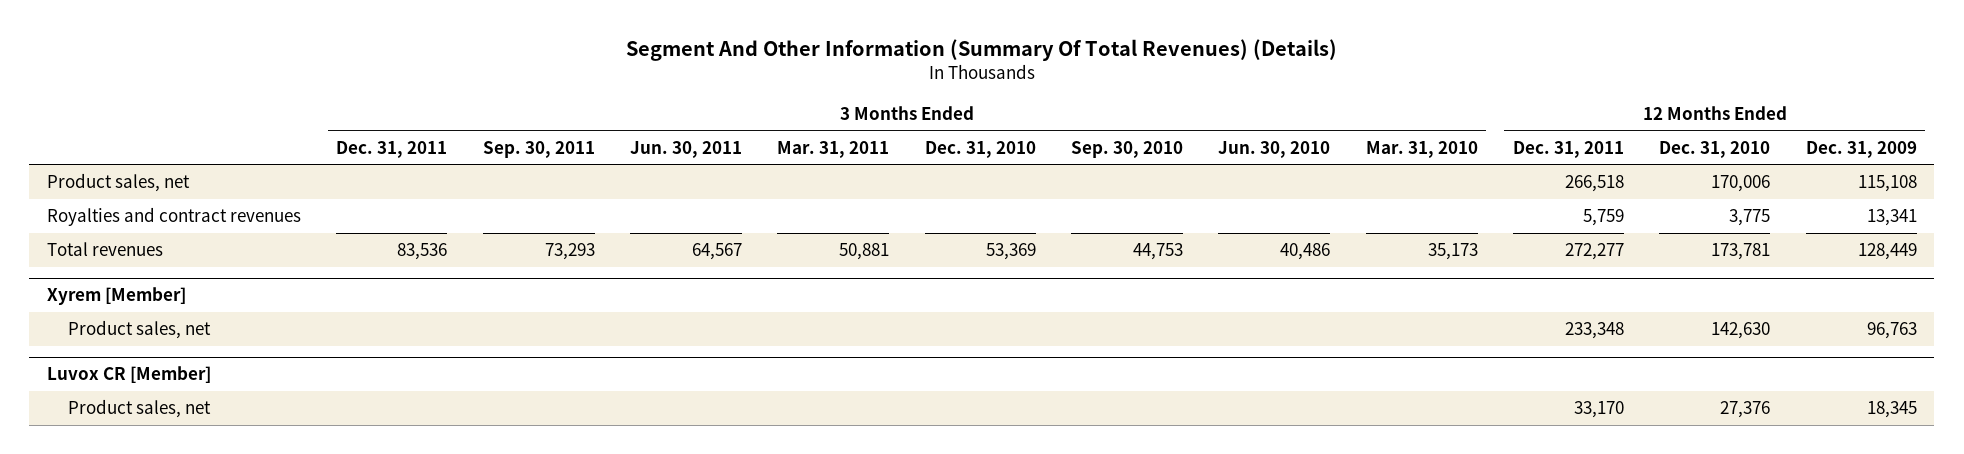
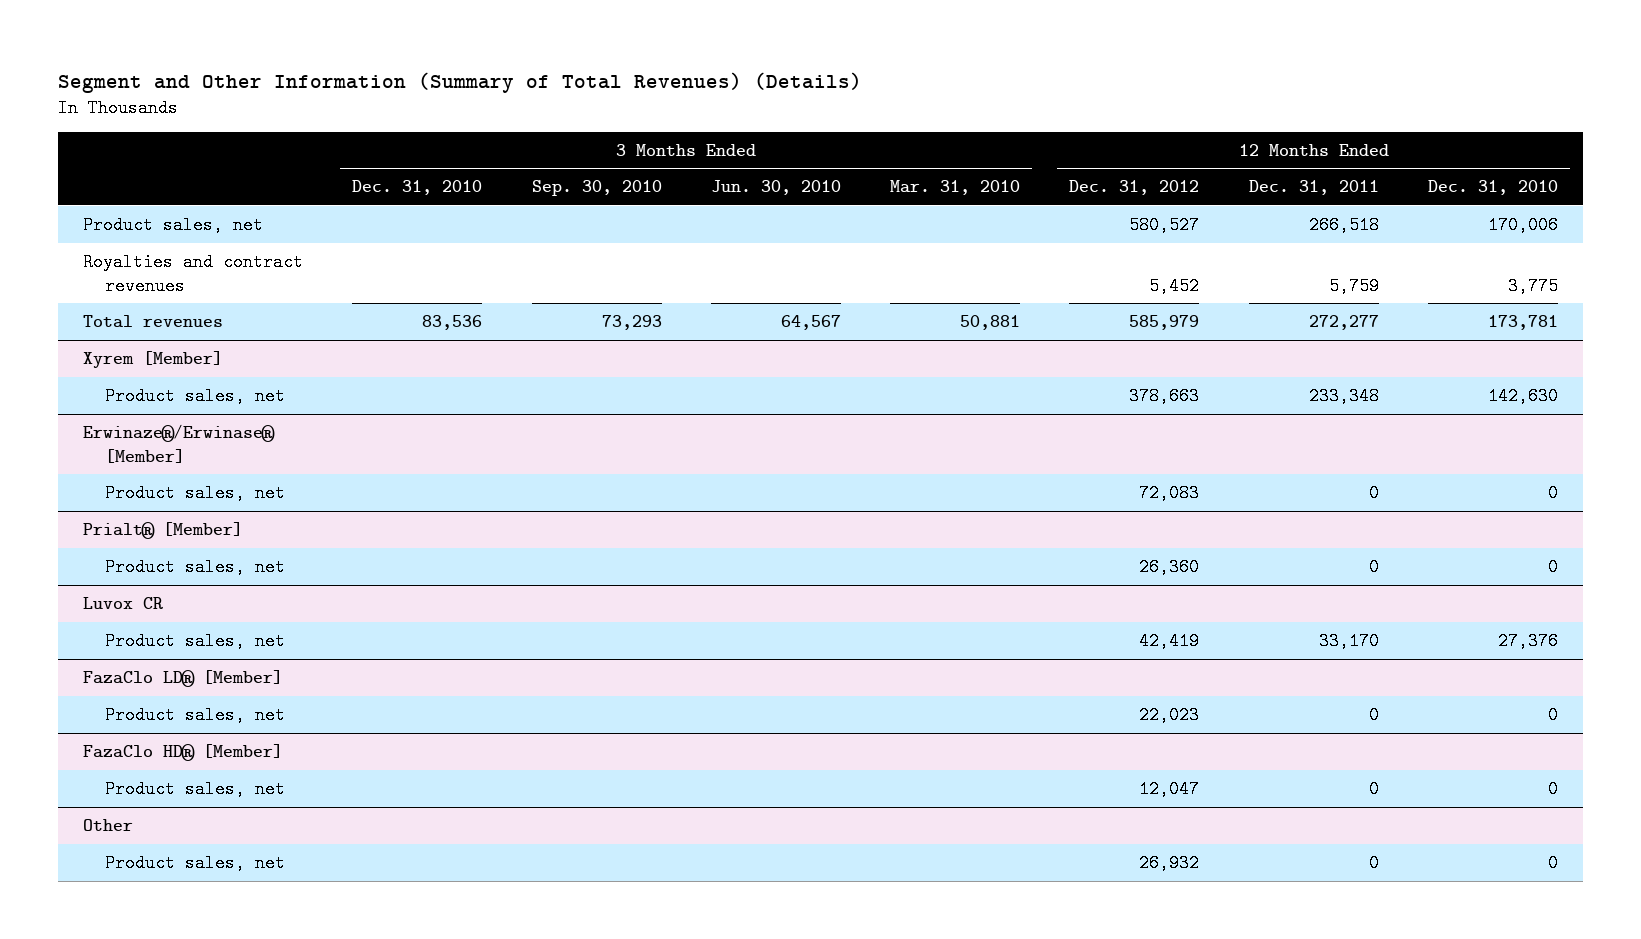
- Segment And Other Information (Summary Of Total Revenues) (Details)
+ Segment and Other Information (Summary of Total Revenues) (Details)
- | 3 Months Ended Dec. 31, 2011 | 3 Months Ended Sep. 30, 2011 | 3 Months Ended Jun. 30, 2011 | 3 Months Ended Mar. 31, 2011 | 3 Months Ended Dec. 31, 2010 | 3 Months Ended Sep. 30, 2010 | 3 Months Ended Jun. 30, 2010 | 3 Months Ended Mar. 31, 2010 | 12 Months Ended Dec. 31, 2011 | 12 Months Ended Dec. 31, 2010 | 12 Months Ended Dec. 31, 2009
+ | 3 Months Ended Dec. 31, 2010 | 3 Months Ended Sep. 30, 2010 | 3 Months Ended Jun. 30, 2010 | 3 Months Ended Mar. 31, 2010 | 12 Months Ended Dec. 31, 2012 | 12 Months Ended Dec. 31, 2011 | 12 Months Ended Dec. 31, 2010
- Total revenues | 83,536 | 73,293 | 64,567 | 50,881 | 53,369 | 44,753 | 40,486 | 35,173 | 272,277 | 173,781 | 128,449
+ Total revenues | 83,536 | 73,293 | 64,567 | 50,881 | 585,979 | 272,277 | 173,781
- Luvox CR [Member]
+ Erwinaze®/Erwinase® [Member]
+ Product sales, net | | | | | 72,083 | 0 | 0
+ Prialt® [Member]
+ Product sales, net | | | | | 26,360 | 0 | 0
+ Luvox CR
+ FazaClo LD® [Member]
+ Product sales, net | | | | | 22,023 | 0 | 0
+ FazaClo HD® [Member]
+ Product sales, net | | | | | 12,047 | 0 | 0
+ Other
+ Product sales, net | | | | | 26,932 | 0 | 0

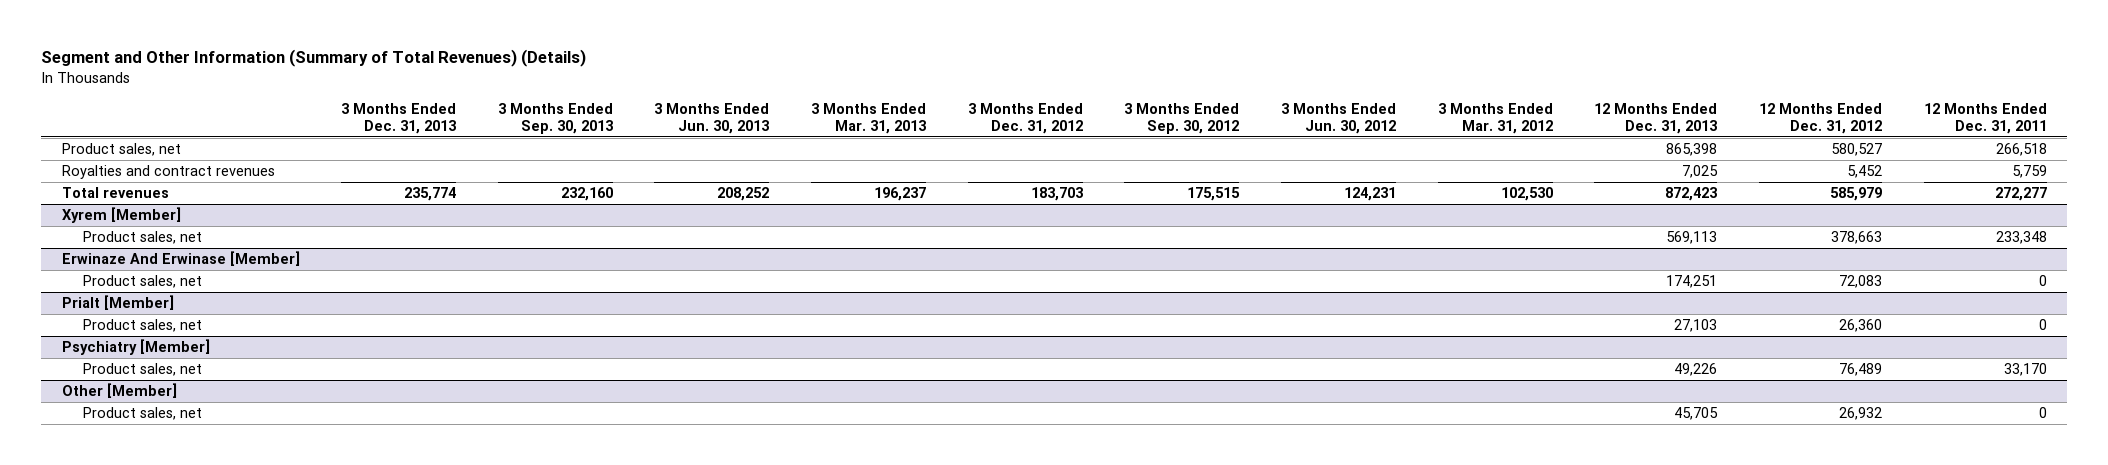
- | 3 Months Ended Dec. 31, 2010 | 3 Months Ended Sep. 30, 2010 | 3 Months Ended Jun. 30, 2010 | 3 Months Ended Mar. 31, 2010 | 12 Months Ended Dec. 31, 2012 | 12 Months Ended Dec. 31, 2011 | 12 Months Ended Dec. 31, 2010
+ | 3 Months Ended Dec. 31, 2013 | 3 Months Ended Sep. 30, 2013 | 3 Months Ended Jun. 30, 2013 | 3 Months Ended Mar. 31, 2013 | 3 Months Ended Dec. 31, 2012 | 3 Months Ended Sep. 30, 2012 | 3 Months Ended Jun. 30, 2012 | 3 Months Ended Mar. 31, 2012 | 12 Months Ended Dec. 31, 2013 | 12 Months Ended Dec. 31, 2012 | 12 Months Ended Dec. 31, 2011
- Erwinaze®/Erwinase® [Member]
+ Erwinaze And Erwinase [Member]
- Prialt® [Member]
+ Prialt [Member]
- Luvox CR
- Product sales, net | | | | | 42,419 | 33,170 | 27,376
- FazaClo LD® [Member]
- Product sales, net | | | | | 22,023 | 0 | 0
- FazaClo HD® [Member]
- Product sales, net | | | | | 12,047 | 0 | 0
- Other
+ Psychiatry [Member]
+ Product sales, net | | | | | | | | | 49,226 | 76,489 | 33,170
+ Other [Member]

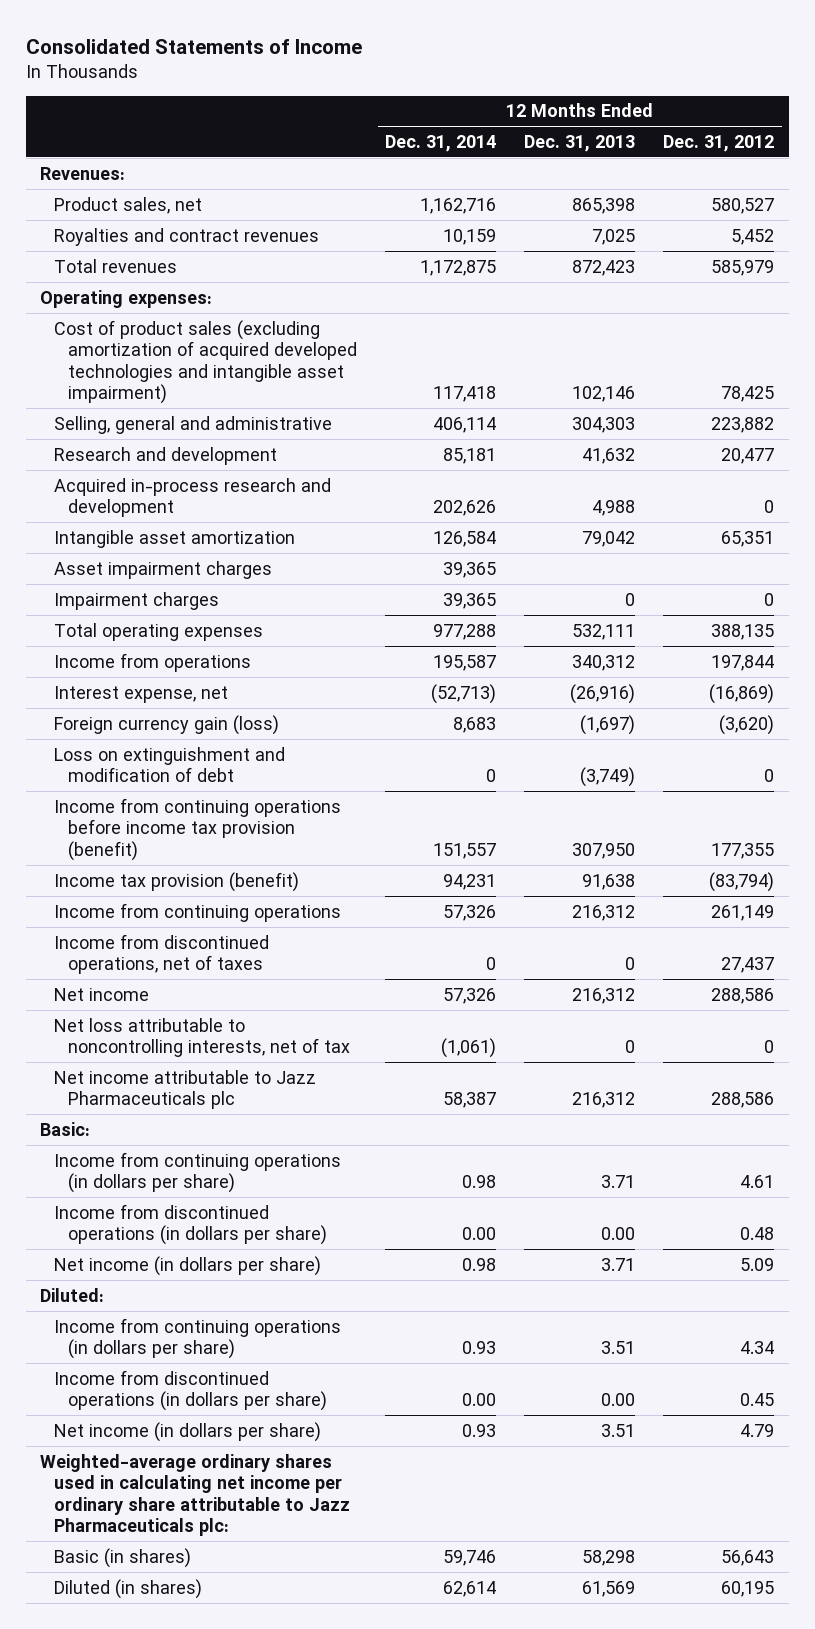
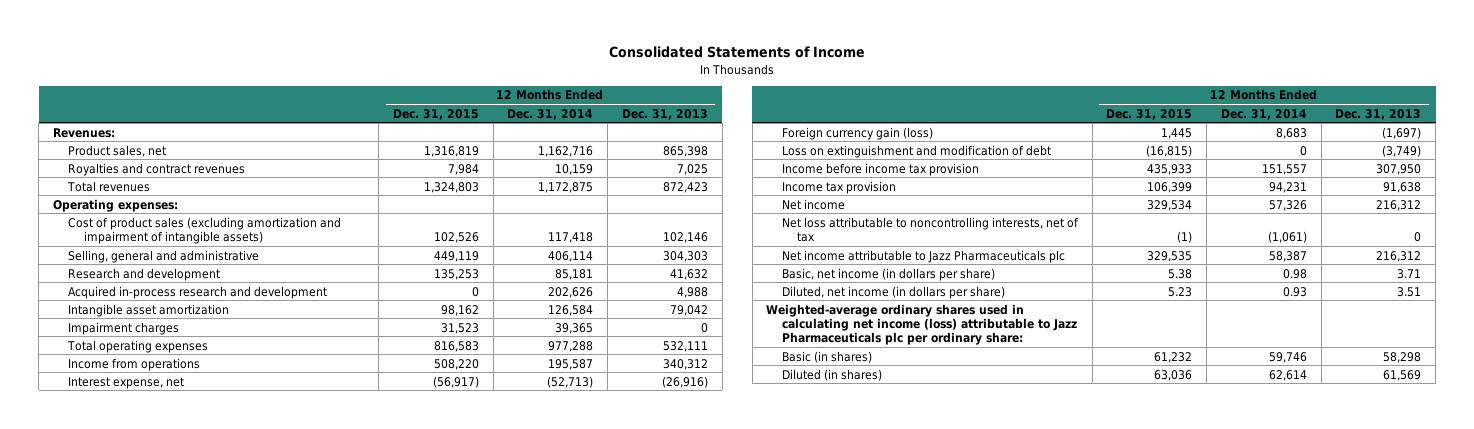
- | 12 Months Ended Dec. 31, 2014 | 12 Months Ended Dec. 31, 2013 | 12 Months Ended Dec. 31, 2012
+ | 12 Months Ended Dec. 31, 2015 | 12 Months Ended Dec. 31, 2014 | 12 Months Ended Dec. 31, 2013
- Cost of product sales (excluding amortization of acquired developed technologies and intangible asset impairment) | 117,418 | 102,146 | 78,425
+ Cost of product sales (excluding amortization and impairment of intangible assets) | 102,526 | 117,418 | 102,146
- Asset impairment charges | 39,365 | |
- Income from continuing operations before income tax provision (benefit) | 151,557 | 307,950 | 177,355
- Income tax provision (benefit) | 94,231 | 91,638 | (83,794)
- Income from continuing operations | 57,326 | 216,312 | 261,149
- Income from discontinued operations, net of taxes | 0 | 0 | 27,437
+ Income before income tax provision | 435,933 | 151,557 | 307,950
+ Income tax provision | 106,399 | 94,231 | 91,638
- Basic:
- Income from continuing operations (in dollars per share) | 0.98 | 3.71 | 4.61
- Income from discontinued operations (in dollars per share) | 0.00 | 0.00 | 0.48
- Net income (in dollars per share) | 0.98 | 3.71 | 5.09
- Diluted:
- Income from continuing operations (in dollars per share) | 0.93 | 3.51 | 4.34
- Income from discontinued operations (in dollars per share) | 0.00 | 0.00 | 0.45
- Net income (in dollars per share) | 0.93 | 3.51 | 4.79
- Weighted-average ordinary shares used in calculating net income per ordinary share attributable to Jazz Pharmaceuticals plc:
+ Basic, net income (in dollars per share) | 5.38 | 0.98 | 3.71
+ Diluted, net income (in dollars per share) | 5.23 | 0.93 | 3.51
+ Weighted-average ordinary shares used in calculating net income (loss) attributable to Jazz Pharmaceuticals plc per ordinary share:

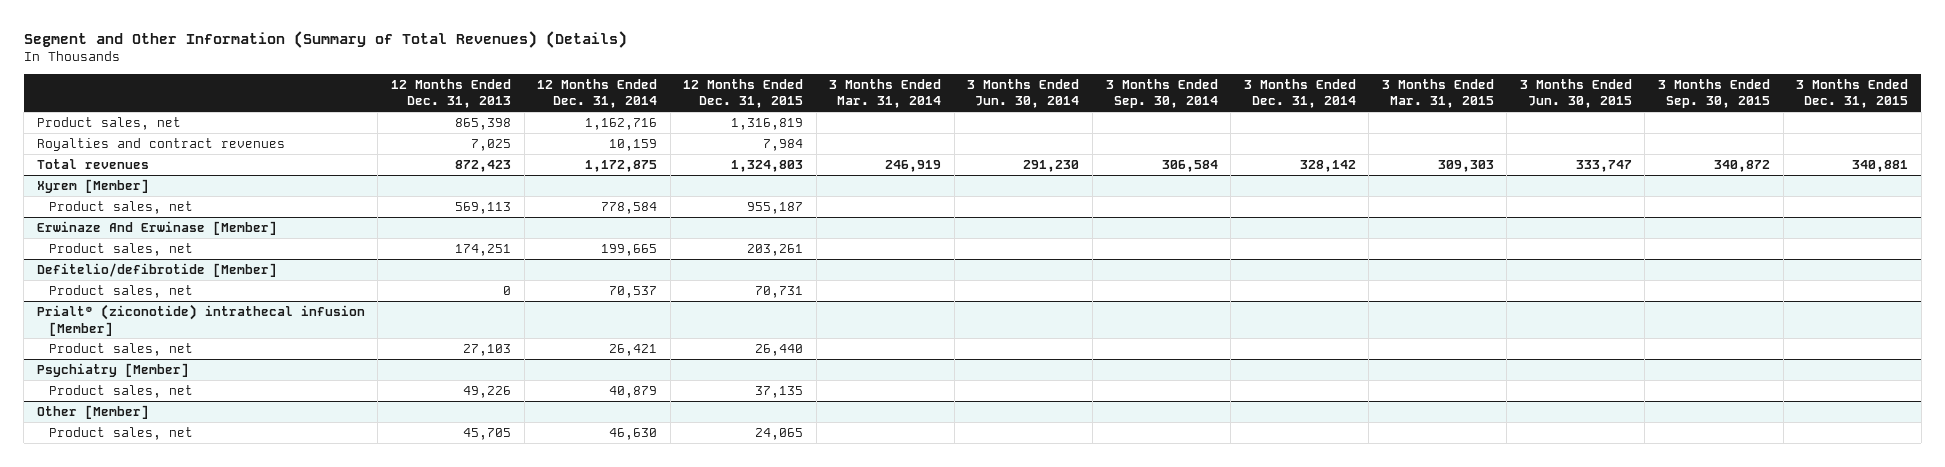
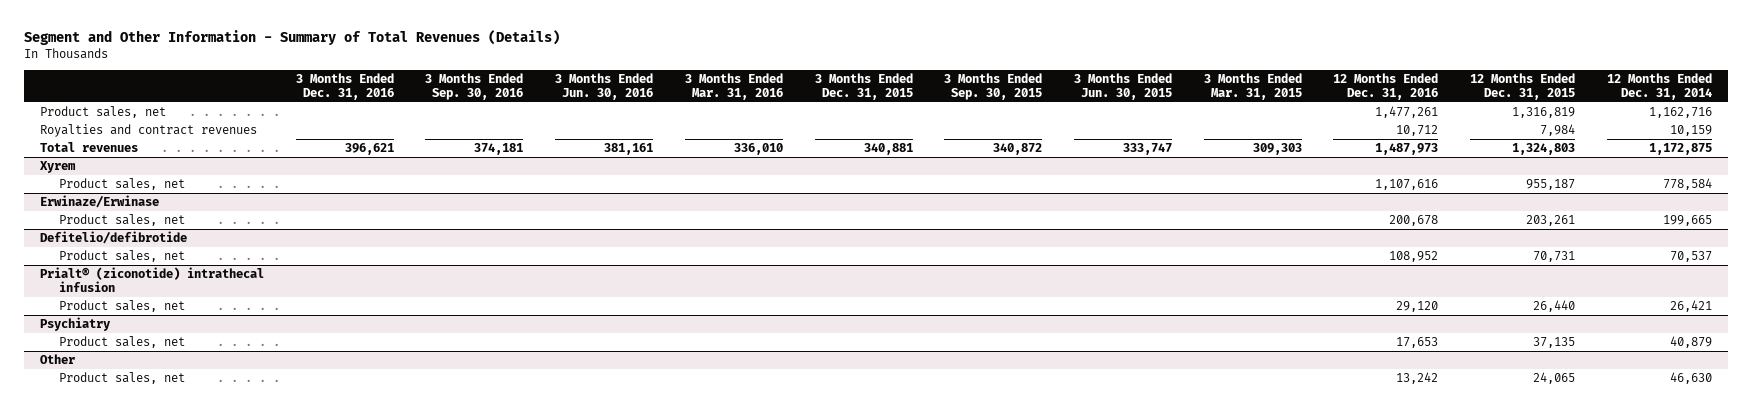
- Segment and Other Information (Summary of Total Revenues) (Details)
+ Segment and Other Information - Summary of Total Revenues (Details)
- | 12 Months Ended Dec. 31, 2013 | 12 Months Ended Dec. 31, 2014 | 12 Months Ended Dec. 31, 2015 | 3 Months Ended Mar. 31, 2014 | 3 Months Ended Jun. 30, 2014 | 3 Months Ended Sep. 30, 2014 | 3 Months Ended Dec. 31, 2014 | 3 Months Ended Mar. 31, 2015 | 3 Months Ended Jun. 30, 2015 | 3 Months Ended Sep. 30, 2015 | 3 Months Ended Dec. 31, 2015
+ | 3 Months Ended Dec. 31, 2016 | 3 Months Ended Sep. 30, 2016 | 3 Months Ended Jun. 30, 2016 | 3 Months Ended Mar. 31, 2016 | 3 Months Ended Dec. 31, 2015 | 3 Months Ended Sep. 30, 2015 | 3 Months Ended Jun. 30, 2015 | 3 Months Ended Mar. 31, 2015 | 12 Months Ended Dec. 31, 2016 | 12 Months Ended Dec. 31, 2015 | 12 Months Ended Dec. 31, 2014
- Xyrem [Member]
+ Xyrem
- Erwinaze And Erwinase [Member]
+ Erwinaze/Erwinase
- Defitelio/defibrotide [Member]
+ Defitelio/defibrotide
- Prialt® (ziconotide) intrathecal infusion [Member]
+ Prialt® (ziconotide) intrathecal infusion
- Psychiatry [Member]
+ Psychiatry
- Other [Member]
+ Other

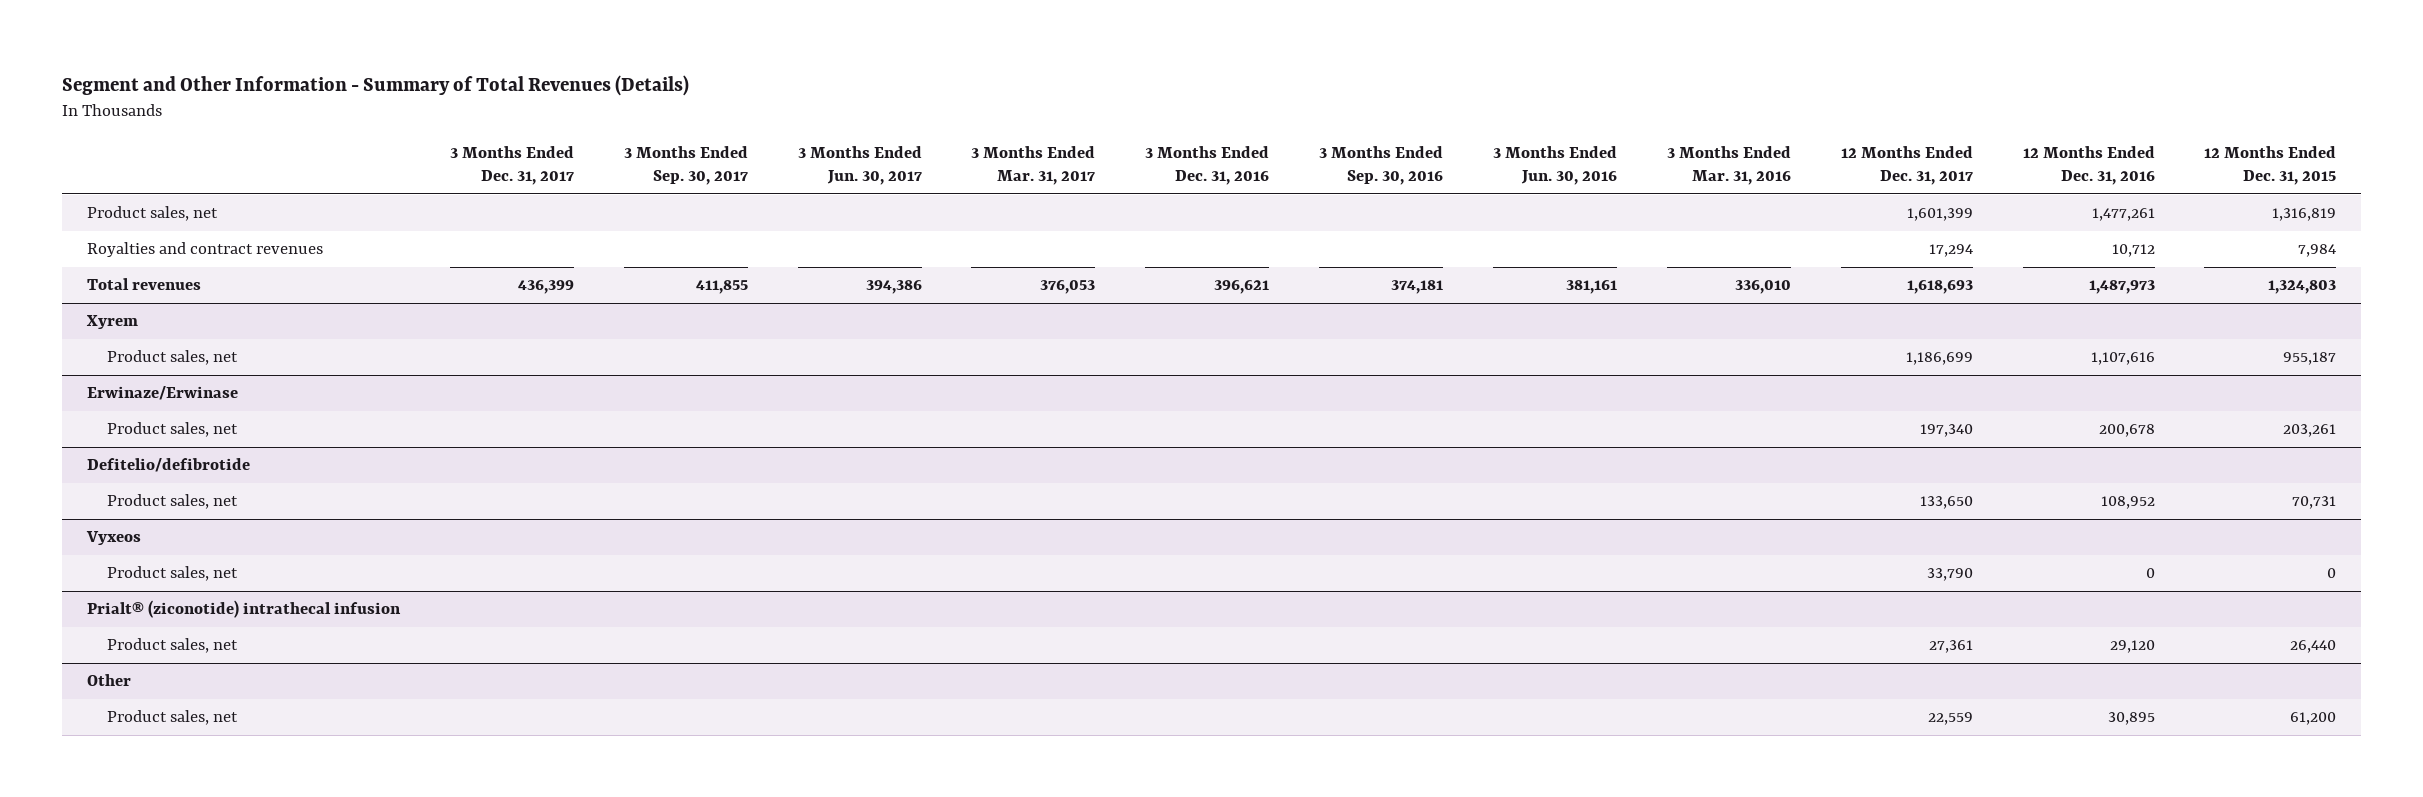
- | 3 Months Ended Dec. 31, 2016 | 3 Months Ended Sep. 30, 2016 | 3 Months Ended Jun. 30, 2016 | 3 Months Ended Mar. 31, 2016 | 3 Months Ended Dec. 31, 2015 | 3 Months Ended Sep. 30, 2015 | 3 Months Ended Jun. 30, 2015 | 3 Months Ended Mar. 31, 2015 | 12 Months Ended Dec. 31, 2016 | 12 Months Ended Dec. 31, 2015 | 12 Months Ended Dec. 31, 2014
+ | 3 Months Ended Dec. 31, 2017 | 3 Months Ended Sep. 30, 2017 | 3 Months Ended Jun. 30, 2017 | 3 Months Ended Mar. 31, 2017 | 3 Months Ended Dec. 31, 2016 | 3 Months Ended Sep. 30, 2016 | 3 Months Ended Jun. 30, 2016 | 3 Months Ended Mar. 31, 2016 | 12 Months Ended Dec. 31, 2017 | 12 Months Ended Dec. 31, 2016 | 12 Months Ended Dec. 31, 2015
+ Vyxeos
+ Product sales, net | | | | | | | | | 33,790 | 0 | 0
- Psychiatry
- Product sales, net | | | | | | | | | 17,653 | 37,135 | 40,879
@ Other
- Product sales, net | | | | | | | | | 13,242 | 24,065 | 46,630
+ Product sales, net | | | | | | | | | 22,559 | 30,895 | 61,200

